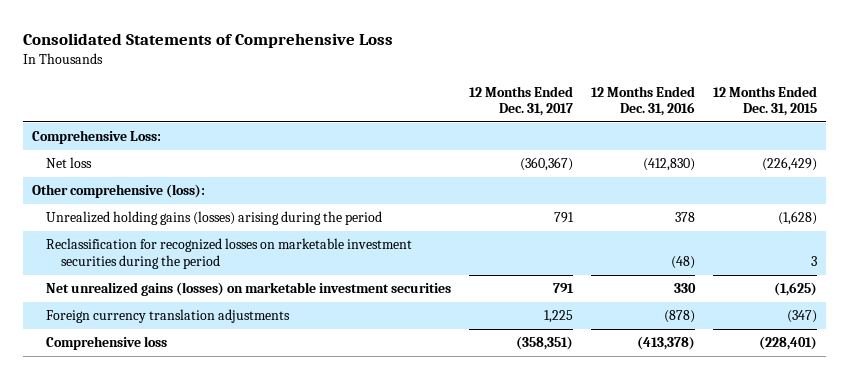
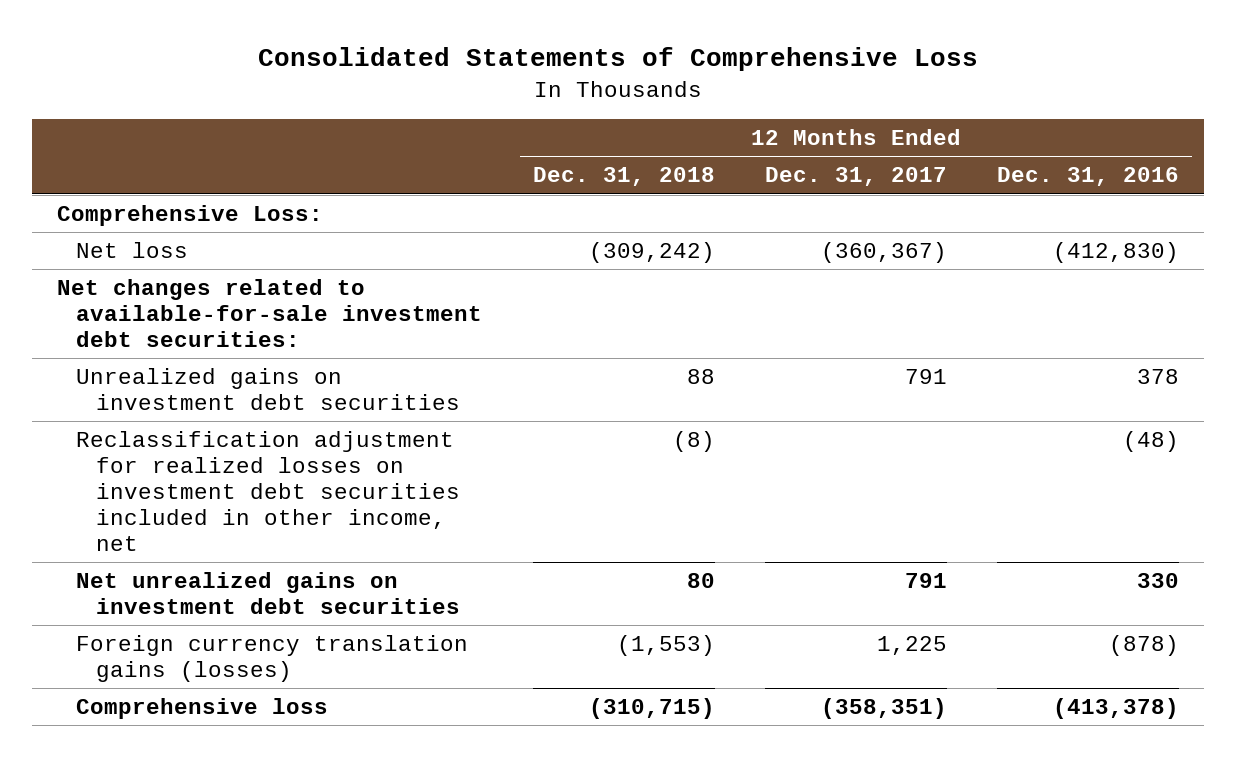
- | 12 Months Ended Dec. 31, 2017 | 12 Months Ended Dec. 31, 2016 | 12 Months Ended Dec. 31, 2015
+ | 12 Months Ended Dec. 31, 2018 | 12 Months Ended Dec. 31, 2017 | 12 Months Ended Dec. 31, 2016
- Other comprehensive (loss):
- Unrealized holding gains (losses) arising during the period | 791 | 378 | (1,628)
- Reclassification for recognized losses on marketable investment securities during the period | | (48) | 3
- Net unrealized gains (losses) on marketable investment securities | 791 | 330 | (1,625)
- Foreign currency translation adjustments | 1,225 | (878) | (347)
+ Net changes related to available-for-sale investment debt securities:
+ Unrealized gains on investment debt securities | 88 | 791 | 378
+ Reclassification adjustment for realized losses on investment debt securities included in other income, net | (8) | | (48)
+ Net unrealized gains on investment debt securities | 80 | 791 | 330
+ Foreign currency translation gains (losses) | (1,553) | 1,225 | (878)

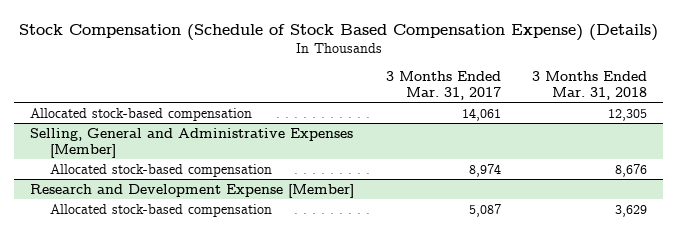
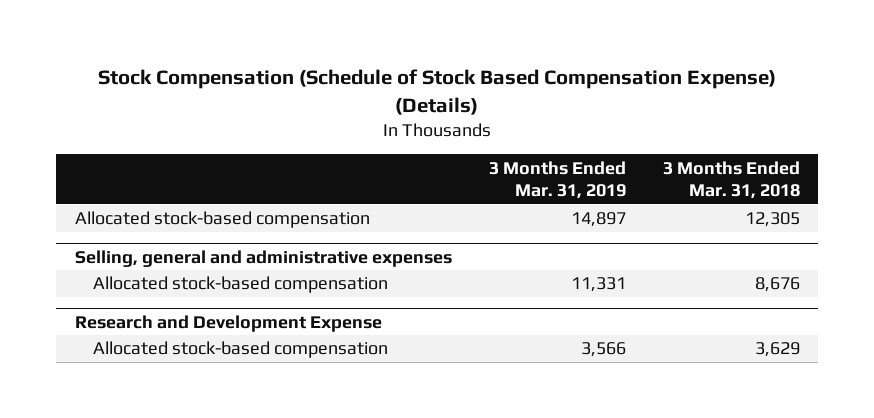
- | 3 Months Ended Mar. 31, 2017 | 3 Months Ended Mar. 31, 2018
+ | 3 Months Ended Mar. 31, 2019 | 3 Months Ended Mar. 31, 2018
- Selling, General and Administrative Expenses [Member]
+ Selling, general and administrative expenses
- Research and Development Expense [Member]
+ Research and Development Expense

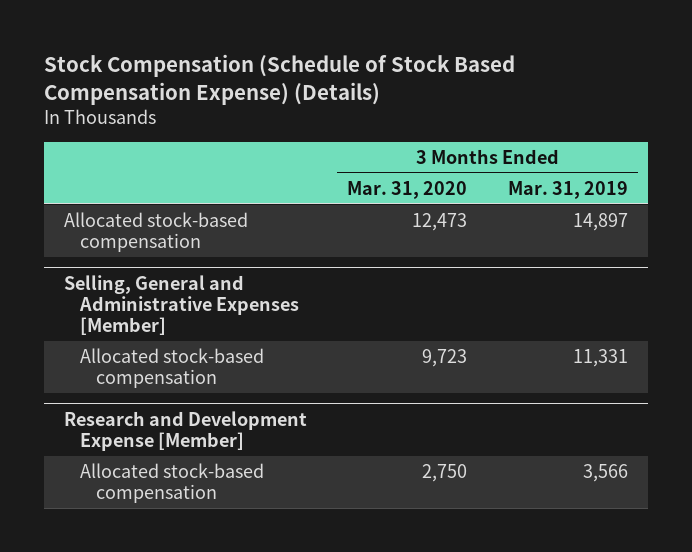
- | 3 Months Ended Mar. 31, 2019 | 3 Months Ended Mar. 31, 2018
+ | 3 Months Ended Mar. 31, 2020 | 3 Months Ended Mar. 31, 2019
- Selling, general and administrative expenses
+ Selling, General and Administrative Expenses [Member]
- Research and Development Expense
+ Research and Development Expense [Member]

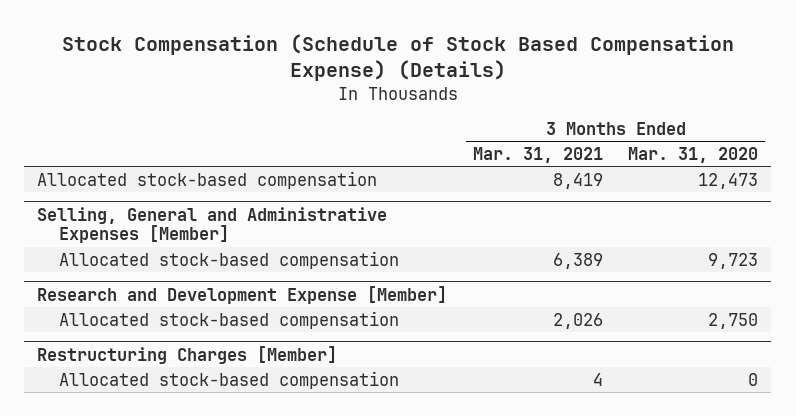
- | 3 Months Ended Mar. 31, 2020 | 3 Months Ended Mar. 31, 2019
+ | 3 Months Ended Mar. 31, 2021 | 3 Months Ended Mar. 31, 2020
+ Restructuring Charges [Member]
+ Allocated stock-based compensation | 4 | 0

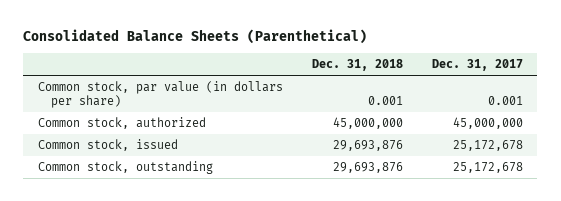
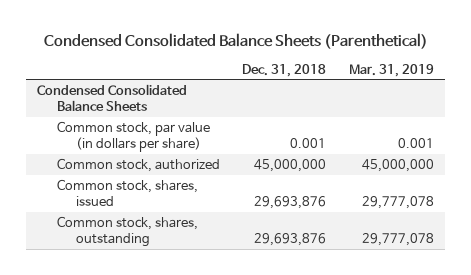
- Consolidated Balance Sheets (Parenthetical)
+ Condensed Consolidated Balance Sheets (Parenthetical)
- | Dec. 31, 2018 | Dec. 31, 2017
+ | Dec. 31, 2018 | Mar. 31, 2019
+ Condensed Consolidated Balance Sheets
- Common stock, issued | 29,693,876 | 25,172,678
- Common stock, outstanding | 29,693,876 | 25,172,678
+ Common stock, shares, issued | 29,693,876 | 29,777,078
+ Common stock, shares, outstanding | 29,693,876 | 29,777,078

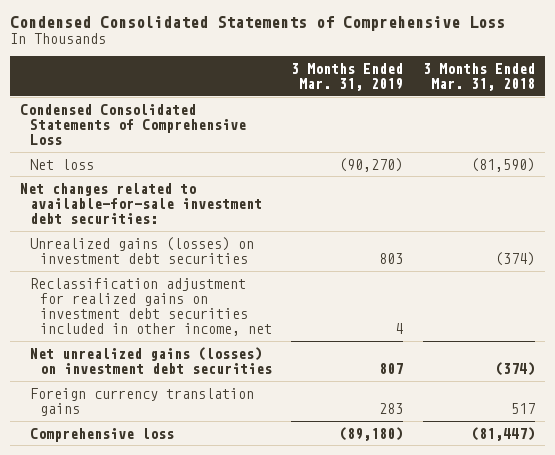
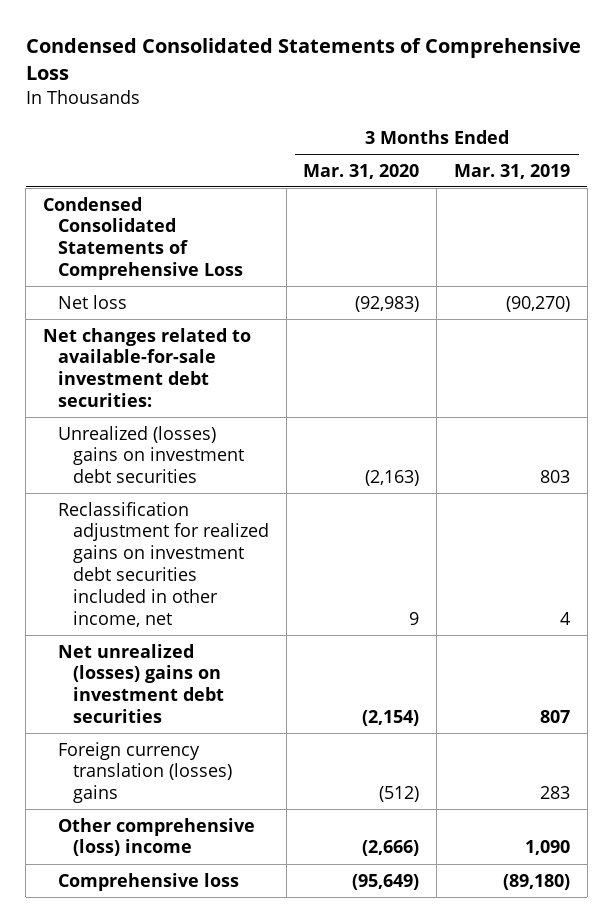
- | 3 Months Ended Mar. 31, 2019 | 3 Months Ended Mar. 31, 2018
+ | 3 Months Ended Mar. 31, 2020 | 3 Months Ended Mar. 31, 2019
- Unrealized gains (losses) on investment debt securities | 803 | (374)
+ Unrealized (losses) gains on investment debt securities | (2,163) | 803
- Net unrealized gains (losses) on investment debt securities | 807 | (374)
- Foreign currency translation gains | 283 | 517
+ Net unrealized (losses) gains on investment debt securities | (2,154) | 807
+ Foreign currency translation (losses) gains | (512) | 283
+ Other comprehensive (loss) income | (2,666) | 1,090

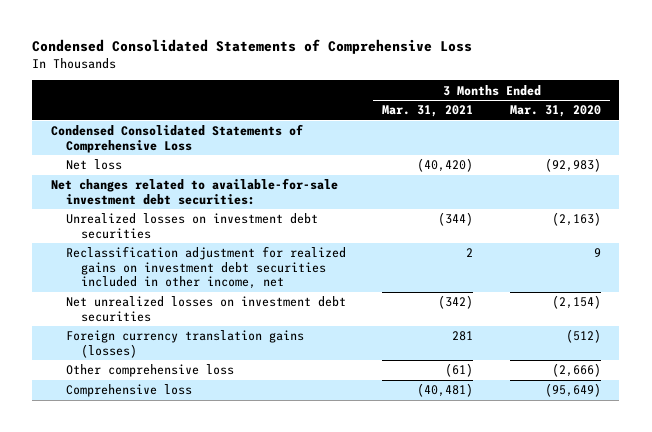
- | 3 Months Ended Mar. 31, 2020 | 3 Months Ended Mar. 31, 2019
+ | 3 Months Ended Mar. 31, 2021 | 3 Months Ended Mar. 31, 2020
- Unrealized (losses) gains on investment debt securities | (2,163) | 803
+ Unrealized losses on investment debt securities | (344) | (2,163)
- Net unrealized (losses) gains on investment debt securities | (2,154) | 807
- Foreign currency translation (losses) gains | (512) | 283
- Other comprehensive (loss) income | (2,666) | 1,090
+ Net unrealized losses on investment debt securities | (342) | (2,154)
+ Foreign currency translation gains (losses) | 281 | (512)
+ Other comprehensive loss | (61) | (2,666)

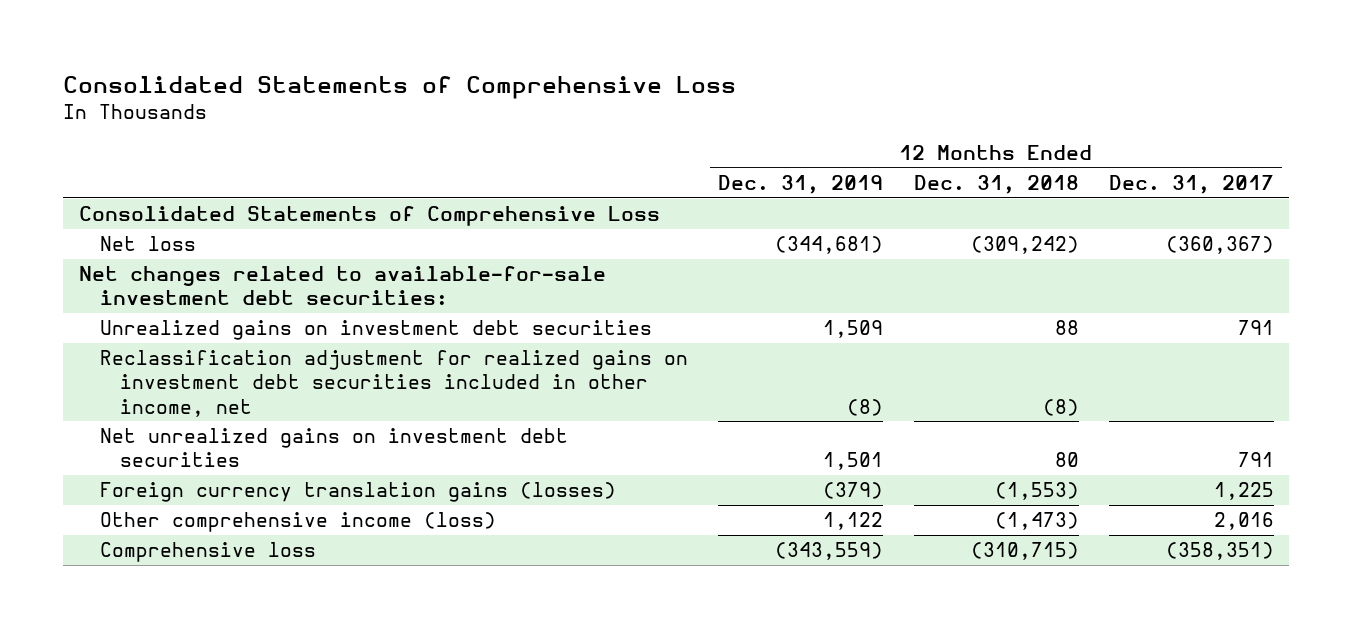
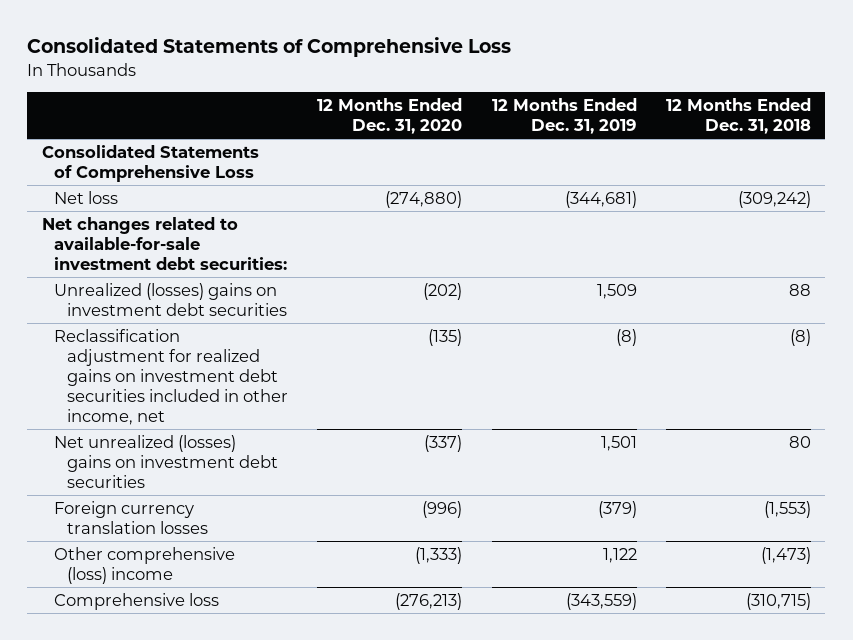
- | 12 Months Ended Dec. 31, 2019 | 12 Months Ended Dec. 31, 2018 | 12 Months Ended Dec. 31, 2017
+ | 12 Months Ended Dec. 31, 2020 | 12 Months Ended Dec. 31, 2019 | 12 Months Ended Dec. 31, 2018
- Unrealized gains on investment debt securities | 1,509 | 88 | 791
+ Unrealized (losses) gains on investment debt securities | (202) | 1,509 | 88
- Net unrealized gains on investment debt securities | 1,501 | 80 | 791
- Foreign currency translation gains (losses) | (379) | (1,553) | 1,225
- Other comprehensive income (loss) | 1,122 | (1,473) | 2,016
+ Net unrealized (losses) gains on investment debt securities | (337) | 1,501 | 80
+ Foreign currency translation losses | (996) | (379) | (1,553)
+ Other comprehensive (loss) income | (1,333) | 1,122 | (1,473)

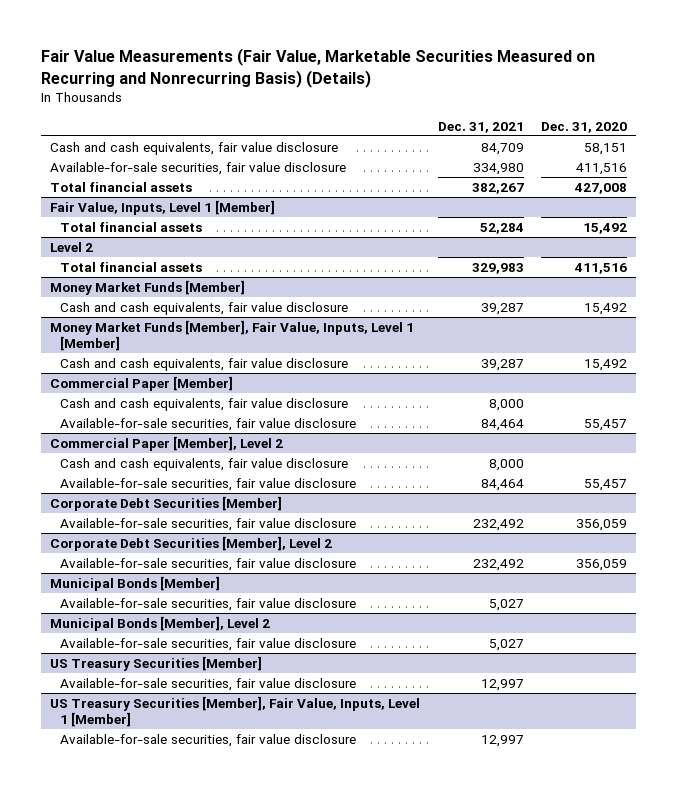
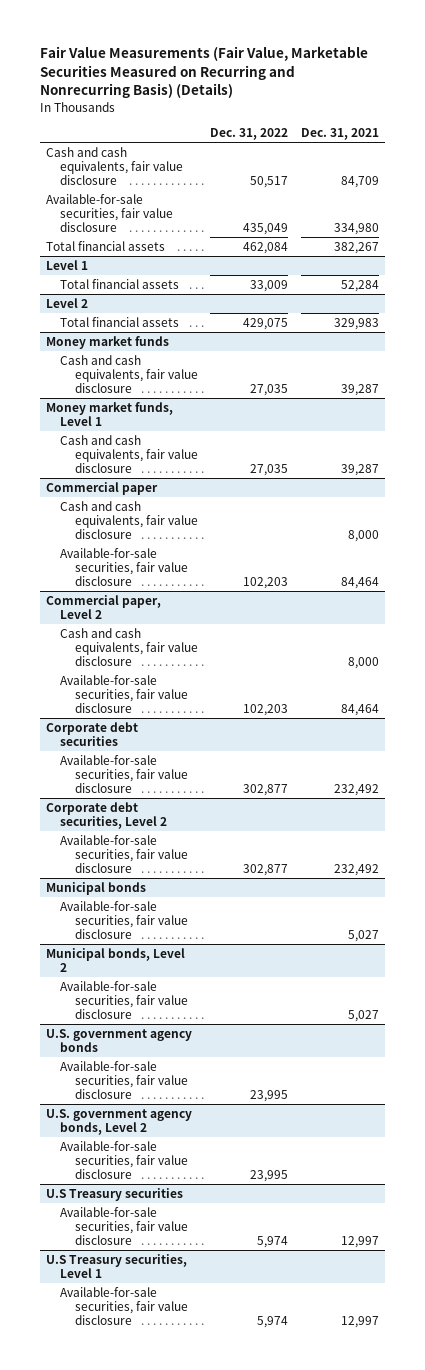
- | Dec. 31, 2021 | Dec. 31, 2020
+ | Dec. 31, 2022 | Dec. 31, 2021
- Fair Value, Inputs, Level 1 [Member]
+ Level 1
- Money Market Funds [Member]
+ Money market funds
- Money Market Funds [Member], Fair Value, Inputs, Level 1 [Member]
+ Money market funds, Level 1
- Commercial Paper [Member]
+ Commercial paper
- Commercial Paper [Member], Level 2
+ Commercial paper, Level 2
- Corporate Debt Securities [Member]
+ Corporate debt securities
- Corporate Debt Securities [Member], Level 2
+ Corporate debt securities, Level 2
- Municipal Bonds [Member]
+ Municipal bonds
- Municipal Bonds [Member], Level 2
+ Municipal bonds, Level 2
- US Treasury Securities [Member]
+ U.S. government agency bonds
+ Available-for-sale securities, fair value disclosure | 23,995 |
+ U.S. government agency bonds, Level 2
+ Available-for-sale securities, fair value disclosure | 23,995 |
+ U.S Treasury securities
- US Treasury Securities [Member], Fair Value, Inputs, Level 1 [Member]
+ U.S Treasury securities, Level 1

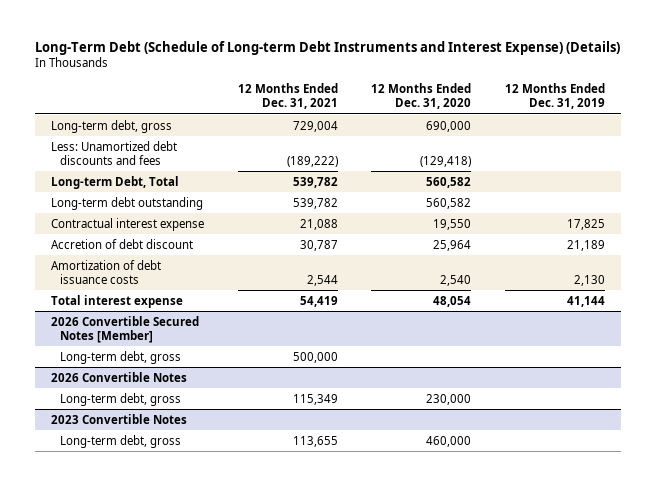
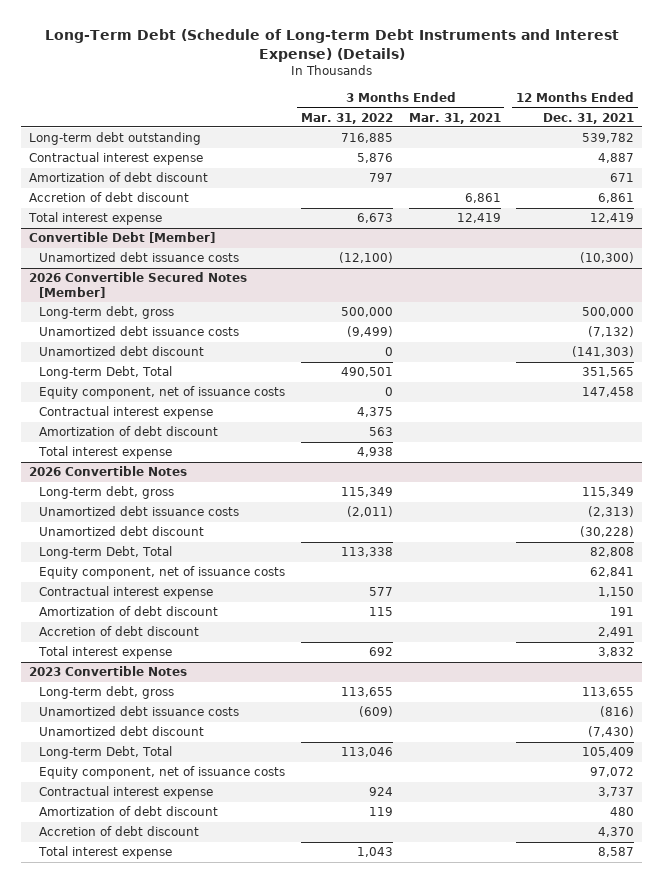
- | 12 Months Ended Dec. 31, 2021 | 12 Months Ended Dec. 31, 2020 | 12 Months Ended Dec. 31, 2019
+ | 3 Months Ended Mar. 31, 2022 | 3 Months Ended Mar. 31, 2021 | 12 Months Ended Dec. 31, 2021
- Long-term debt, gross | 729,004 | 690,000 |
- Less: Unamortized debt discounts and fees | (189,222) | (129,418) |
- Long-term Debt, Total | 539,782 | 560,582 |
- Contractual interest expense | 21,088 | 19,550 | 17,825
- Accretion of debt discount | 30,787 | 25,964 | 21,189
- Amortization of debt issuance costs | 2,544 | 2,540 | 2,130
- Total interest expense | 54,419 | 48,054 | 41,144
+ Contractual interest expense | 5,876 | | 4,887
+ Amortization of debt discount | 797 | | 671
+ Accretion of debt discount | | 6,861 | 6,861
+ Total interest expense | 6,673 | 12,419 | 12,419
+ Convertible Debt [Member]
+ Unamortized debt issuance costs | (12,100) | | (10,300)
@ 2026 Convertible Secured Notes [Member]
+ Unamortized debt issuance costs | (9,499) | | (7,132)
+ Unamortized debt discount | 0 | | (141,303)
+ Long-term Debt, Total | 490,501 | | 351,565
+ Equity component, net of issuance costs | 0 | | 147,458
+ Contractual interest expense | 4,375 | |
+ Amortization of debt discount | 563 | |
+ Total interest expense | 4,938 | |
@ 2026 Convertible Notes
+ Unamortized debt issuance costs | (2,011) | | (2,313)
+ Unamortized debt discount | | | (30,228)
+ Long-term Debt, Total | 113,338 | | 82,808
+ Equity component, net of issuance costs | | | 62,841
+ Contractual interest expense | 577 | | 1,150
+ Amortization of debt discount | 115 | | 191
+ Accretion of debt discount | | | 2,491
+ Total interest expense | 692 | | 3,832
@ 2023 Convertible Notes
+ Unamortized debt issuance costs | (609) | | (816)
+ Unamortized debt discount | | | (7,430)
+ Long-term Debt, Total | 113,046 | | 105,409
+ Equity component, net of issuance costs | | | 97,072
+ Contractual interest expense | 924 | | 3,737
+ Amortization of debt discount | 119 | | 480
+ Accretion of debt discount | | | 4,370
+ Total interest expense | 1,043 | | 8,587

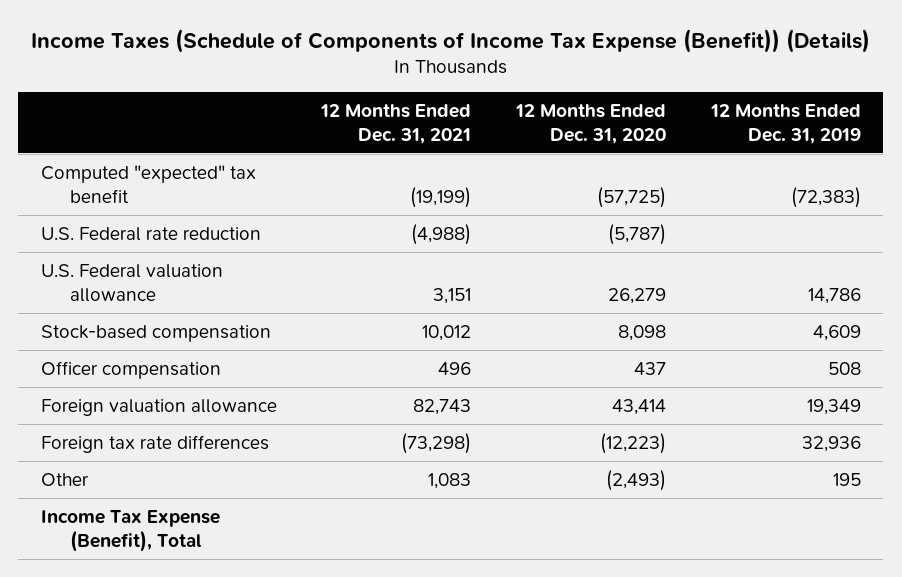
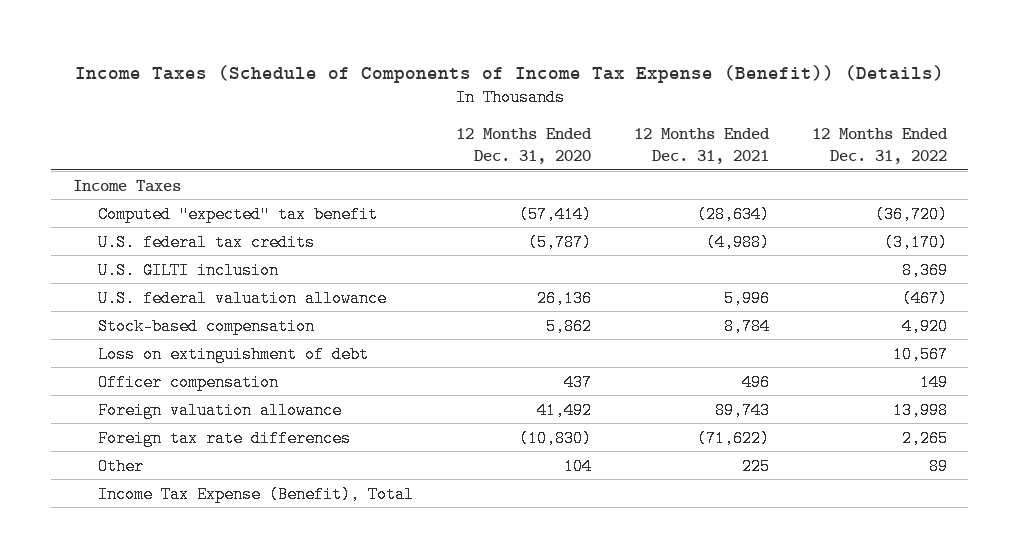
- | 12 Months Ended Dec. 31, 2021 | 12 Months Ended Dec. 31, 2020 | 12 Months Ended Dec. 31, 2019
+ | 12 Months Ended Dec. 31, 2020 | 12 Months Ended Dec. 31, 2021 | 12 Months Ended Dec. 31, 2022
- Computed "expected" tax benefit | (19,199) | (57,725) | (72,383)
- U.S. Federal rate reduction | (4,988) | (5,787) |
- U.S. Federal valuation allowance | 3,151 | 26,279 | 14,786
- Stock-based compensation | 10,012 | 8,098 | 4,609
+ Income Taxes
+ Computed "expected" tax benefit | (57,414) | (28,634) | (36,720)
+ U.S. federal tax credits | (5,787) | (4,988) | (3,170)
+ U.S. GILTI inclusion | | | 8,369
+ U.S. federal valuation allowance | 26,136 | 5,996 | (467)
+ Stock-based compensation | 5,862 | 8,784 | 4,920
+ Loss on extinguishment of debt | | | 10,567
- Foreign valuation allowance | 82,743 | 43,414 | 19,349
- Foreign tax rate differences | (73,298) | (12,223) | 32,936
- Other | 1,083 | (2,493) | 195
+ Foreign valuation allowance | 41,492 | 89,743 | 13,998
+ Foreign tax rate differences | (10,830) | (71,622) | 2,265
+ Other | 104 | 225 | 89

